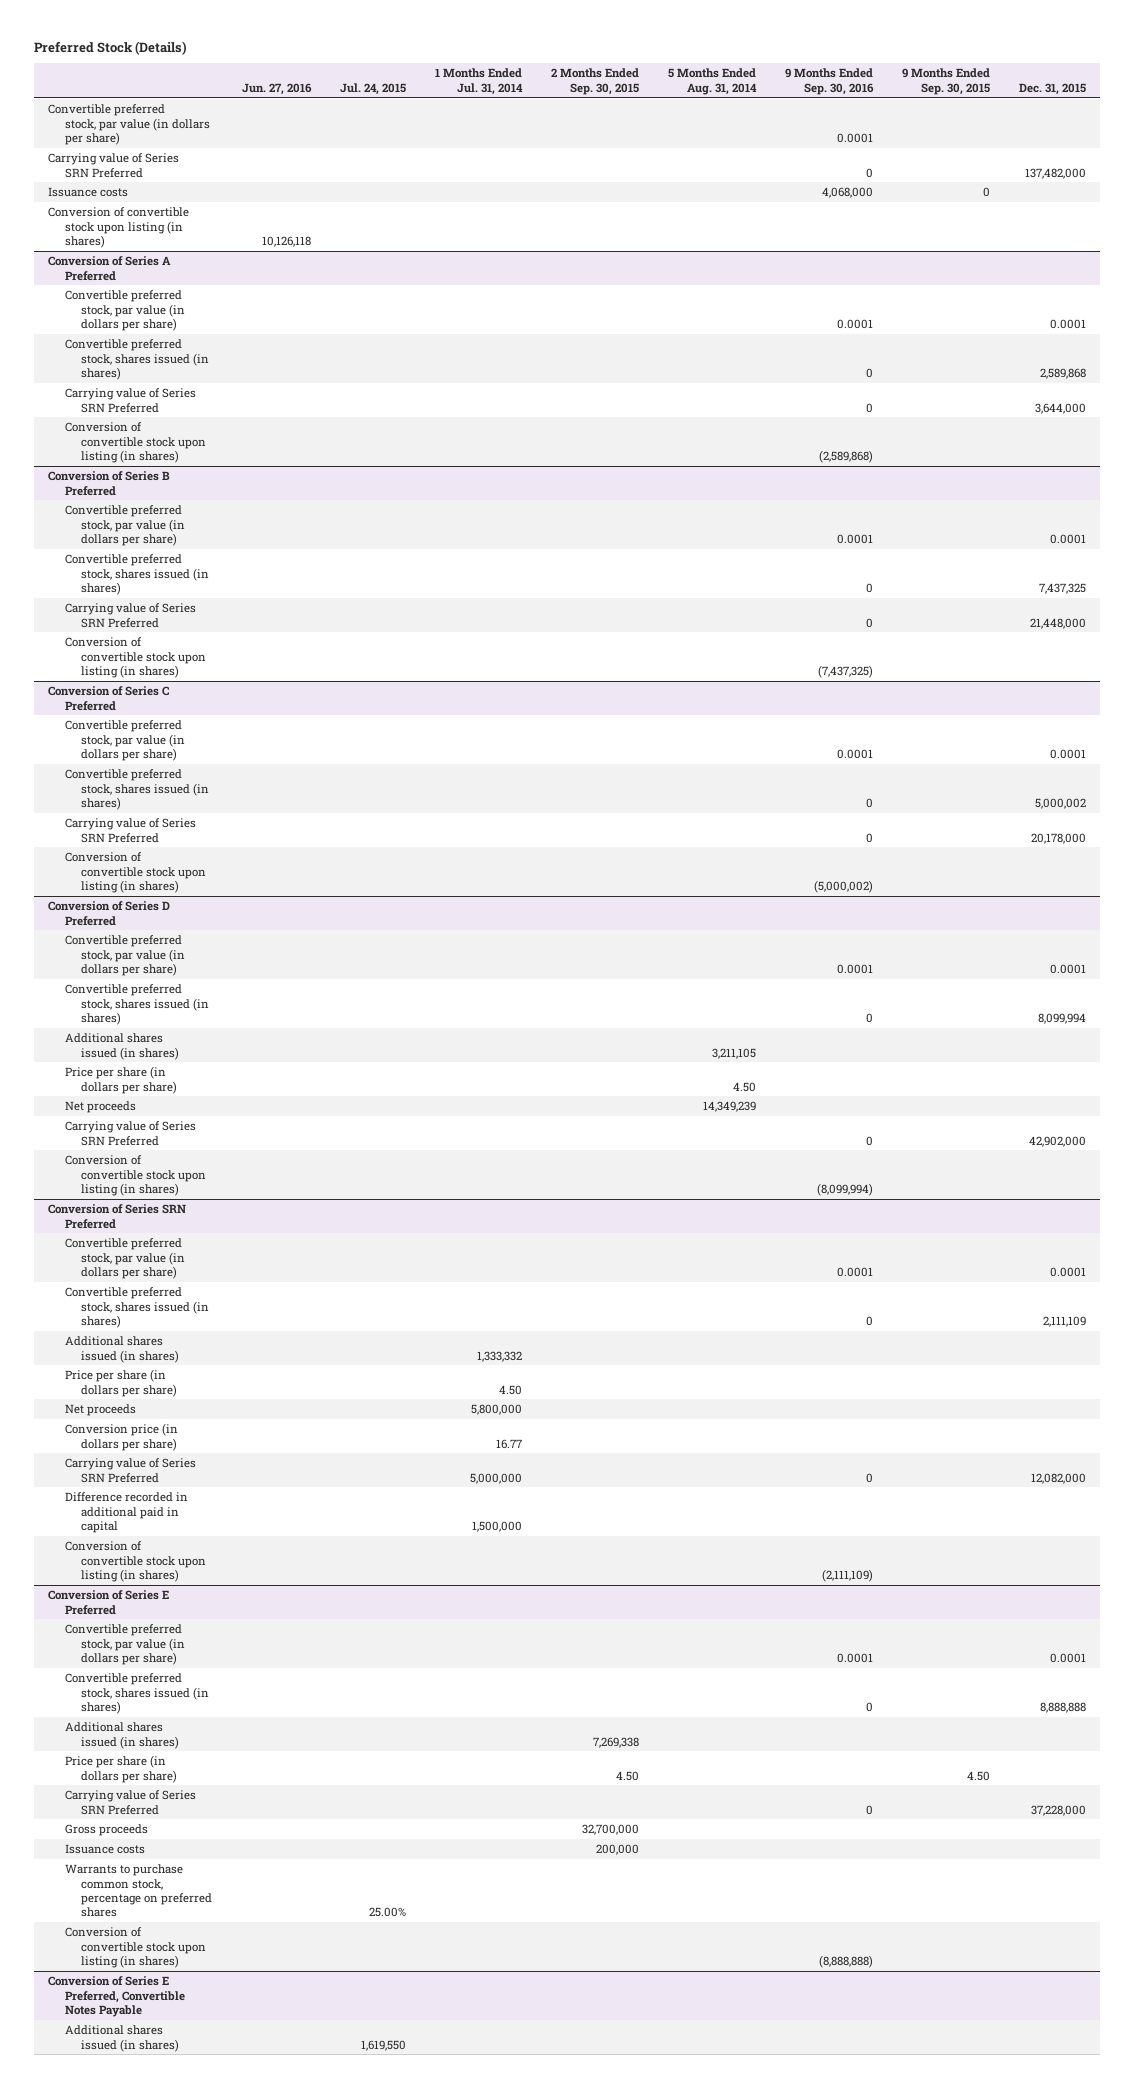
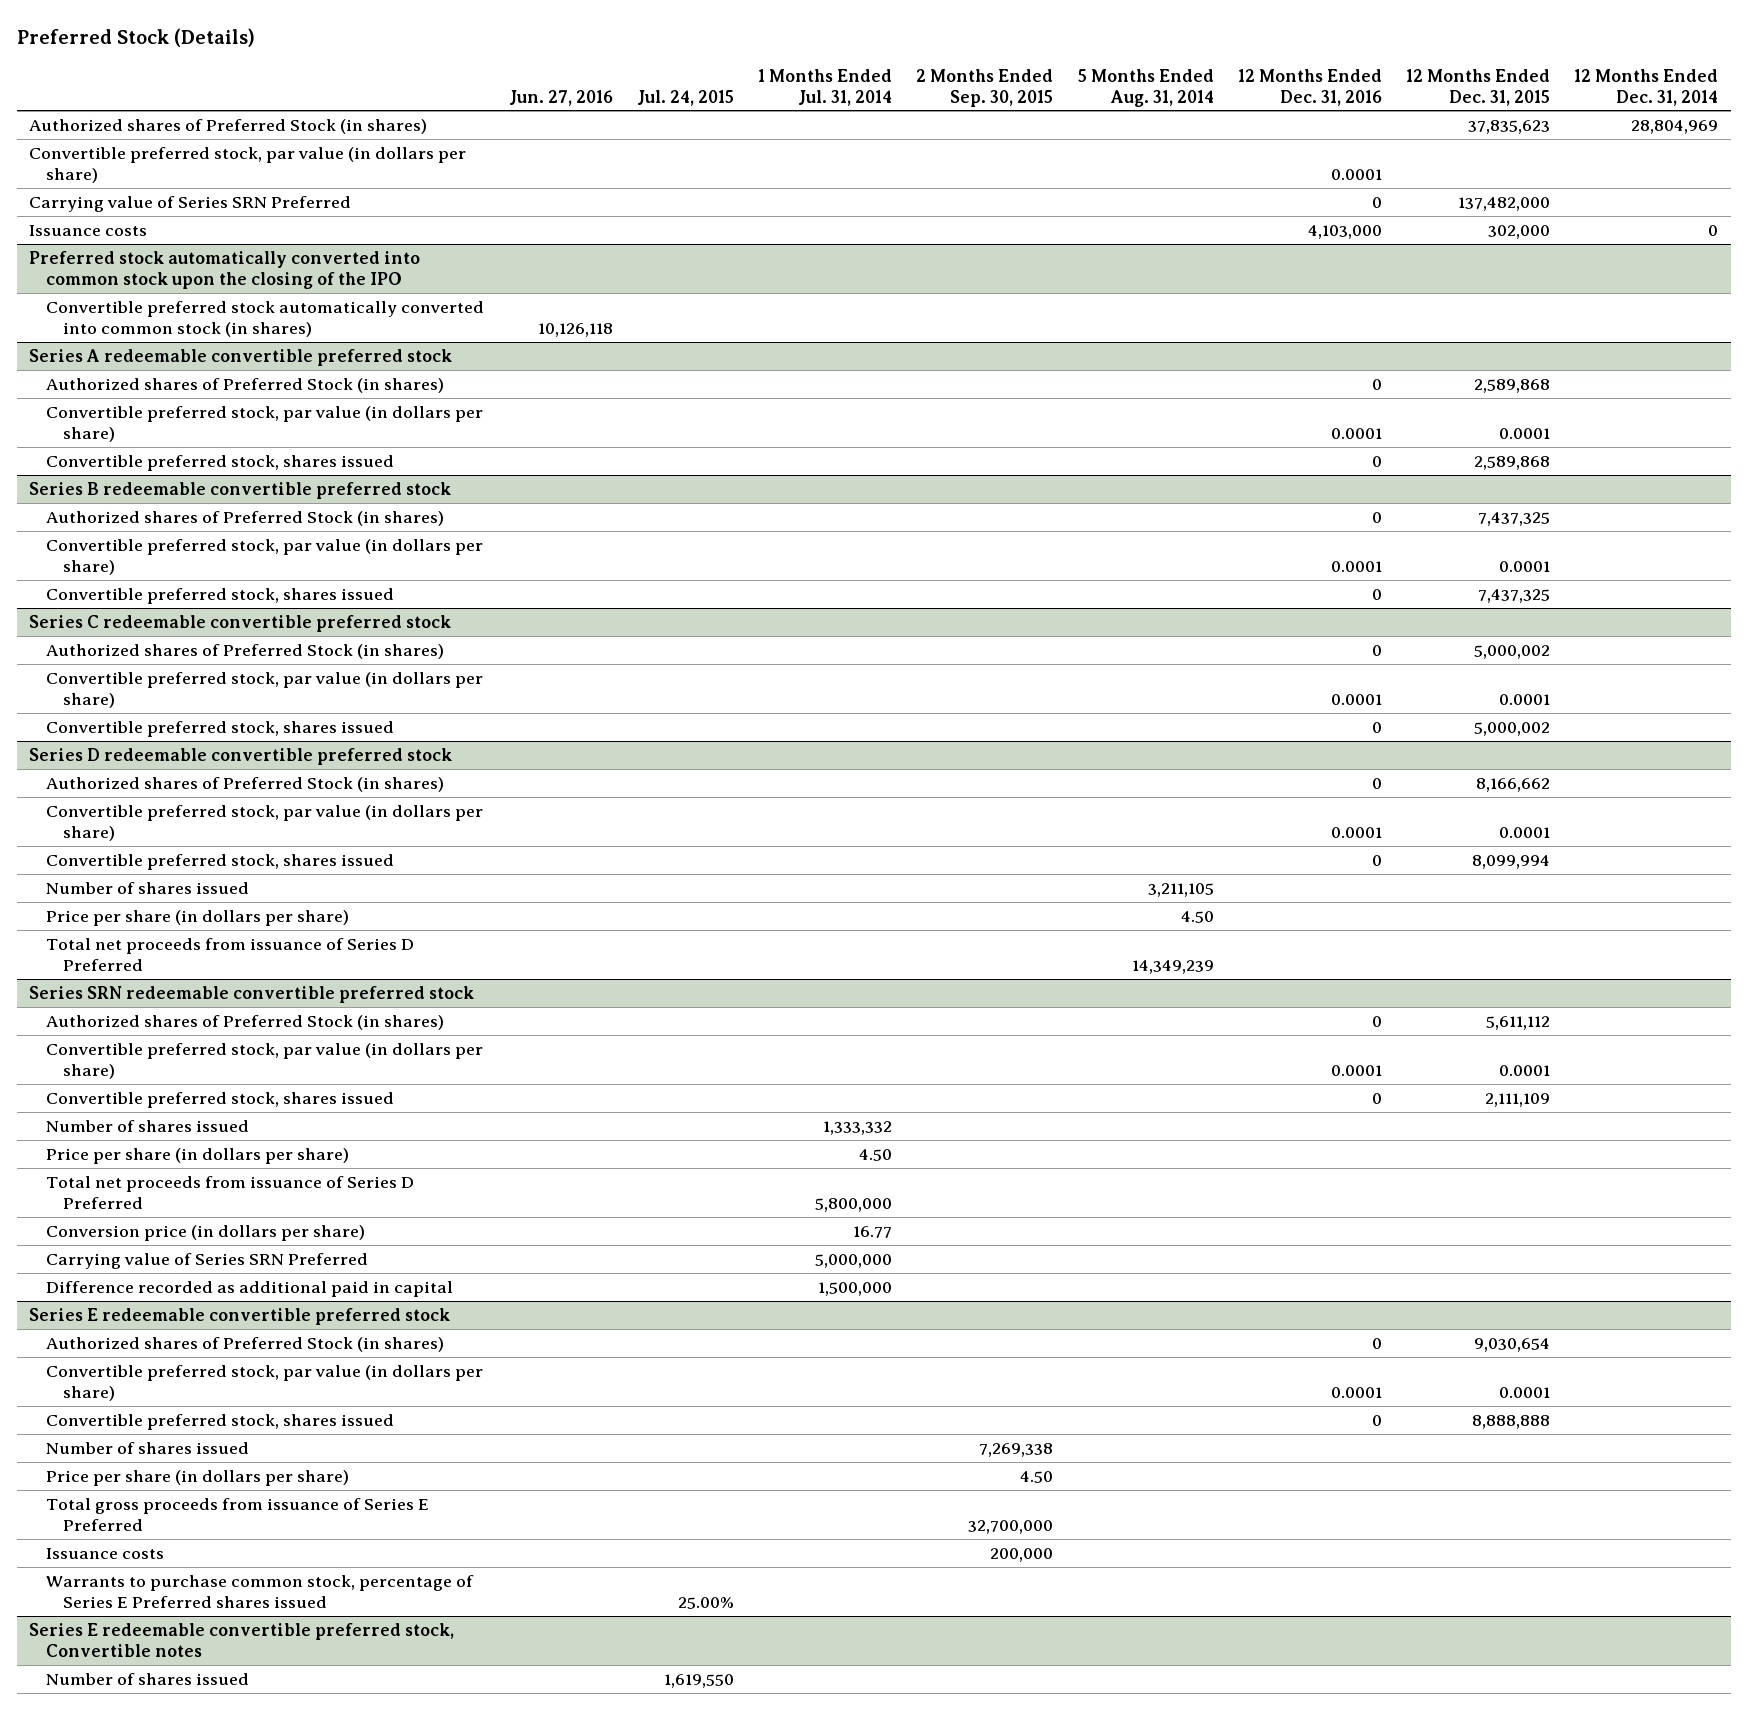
- | Jun. 27, 2016 | Jul. 24, 2015 | 1 Months Ended Jul. 31, 2014 | 2 Months Ended Sep. 30, 2015 | 5 Months Ended Aug. 31, 2014 | 9 Months Ended Sep. 30, 2016 | 9 Months Ended Sep. 30, 2015 | Dec. 31, 2015
+ | Jun. 27, 2016 | Jul. 24, 2015 | 1 Months Ended Jul. 31, 2014 | 2 Months Ended Sep. 30, 2015 | 5 Months Ended Aug. 31, 2014 | 12 Months Ended Dec. 31, 2016 | 12 Months Ended Dec. 31, 2015 | 12 Months Ended Dec. 31, 2014
+ Authorized shares of Preferred Stock (in shares) | | | | | | | 37,835,623 | 28,804,969
- Conversion of convertible stock upon listing (in shares) | 10,126,118 | | | | | | |
- Conversion of Series A Preferred
- Convertible preferred stock, par value (in dollars per share) | | | | | | 0.0001 | | 0.0001
- Convertible preferred stock, shares issued (in shares) | | | | | | 0 | | 2,589,868
- Carrying value of Series SRN Preferred | | | | | | 0 | | 3,644,000
- Conversion of convertible stock upon listing (in shares) | | | | | | (2,589,868) | |
- Conversion of Series B Preferred
+ Preferred stock automatically converted into common stock upon the closing of the IPO
+ Convertible preferred stock automatically converted into common stock (in shares) | 10,126,118 | | | | | | |
+ Series A redeemable convertible preferred stock
+ Authorized shares of Preferred Stock (in shares) | | | | | | 0 | 2,589,868 |
+ Convertible preferred stock, par value (in dollars per share) | | | | | | 0.0001 | 0.0001 |
+ Convertible preferred stock, shares issued | | | | | | 0 | 2,589,868 |
+ Series B redeemable convertible preferred stock
+ Authorized shares of Preferred Stock (in shares) | | | | | | 0 | 7,437,325 |
- Convertible preferred stock, shares issued (in shares) | | | | | | 0 | | 7,437,325
- Carrying value of Series SRN Preferred | | | | | | 0 | | 21,448,000
- Conversion of convertible stock upon listing (in shares) | | | | | | (7,437,325) | |
- Conversion of Series C Preferred
+ Convertible preferred stock, shares issued | | | | | | 0 | 7,437,325 |
+ Series C redeemable convertible preferred stock
+ Authorized shares of Preferred Stock (in shares) | | | | | | 0 | 5,000,002 |
- Convertible preferred stock, shares issued (in shares) | | | | | | 0 | | 5,000,002
- Carrying value of Series SRN Preferred | | | | | | 0 | | 20,178,000
- Conversion of convertible stock upon listing (in shares) | | | | | | (5,000,002) | |
- Conversion of Series D Preferred
+ Convertible preferred stock, shares issued | | | | | | 0 | 5,000,002 |
+ Series D redeemable convertible preferred stock
+ Authorized shares of Preferred Stock (in shares) | | | | | | 0 | 8,166,662 |
- Convertible preferred stock, shares issued (in shares) | | | | | | 0 | | 8,099,994
- Additional shares issued (in shares) | | | | | 3,211,105 | | |
+ Convertible preferred stock, shares issued | | | | | | 0 | 8,099,994 |
+ Number of shares issued | | | | | 3,211,105 | | |
- Net proceeds | | | | | 14,349,239 | | |
- Carrying value of Series SRN Preferred | | | | | | 0 | | 42,902,000
- Conversion of convertible stock upon listing (in shares) | | | | | | (8,099,994) | |
- Conversion of Series SRN Preferred
+ Total net proceeds from issuance of Series D Preferred | | | | | 14,349,239 | | |
+ Series SRN redeemable convertible preferred stock
+ Authorized shares of Preferred Stock (in shares) | | | | | | 0 | 5,611,112 |
- Convertible preferred stock, shares issued (in shares) | | | | | | 0 | | 2,111,109
- Additional shares issued (in shares) | | | 1,333,332 | | | | |
+ Convertible preferred stock, shares issued | | | | | | 0 | 2,111,109 |
+ Number of shares issued | | | 1,333,332 | | | | |
- Net proceeds | | | 5,800,000 | | | | |
+ Total net proceeds from issuance of Series D Preferred | | | 5,800,000 | | | | |
- Difference recorded in additional paid in capital | | | 1,500,000 | | | | |
- Conversion of convertible stock upon listing (in shares) | | | | | | (2,111,109) | |
- Conversion of Series E Preferred
+ Difference recorded as additional paid in capital | | | 1,500,000 | | | | |
+ Series E redeemable convertible preferred stock
+ Authorized shares of Preferred Stock (in shares) | | | | | | 0 | 9,030,654 |
- Convertible preferred stock, shares issued (in shares) | | | | | | 0 | | 8,888,888
- Additional shares issued (in shares) | | | | 7,269,338 | | | |
+ Convertible preferred stock, shares issued | | | | | | 0 | 8,888,888 |
+ Number of shares issued | | | | 7,269,338 | | | |
- Carrying value of Series SRN Preferred | | | | | | 0 | | 37,228,000
- Gross proceeds | | | | 32,700,000 | | | |
+ Total gross proceeds from issuance of Series E Preferred | | | | 32,700,000 | | | |
- Warrants to purchase common stock, percentage on preferred shares | | 25.00% | | | | | |
- Conversion of convertible stock upon listing (in shares) | | | | | | (8,888,888) | |
- Conversion of Series E Preferred, Convertible Notes Payable
- Additional shares issued (in shares) | | 1,619,550 | | | | | |
+ Warrants to purchase common stock, percentage of Series E Preferred shares issued | | 25.00% | | | | | |
+ Series E redeemable convertible preferred stock, Convertible notes
+ Number of shares issued | | 1,619,550 | | | | | |

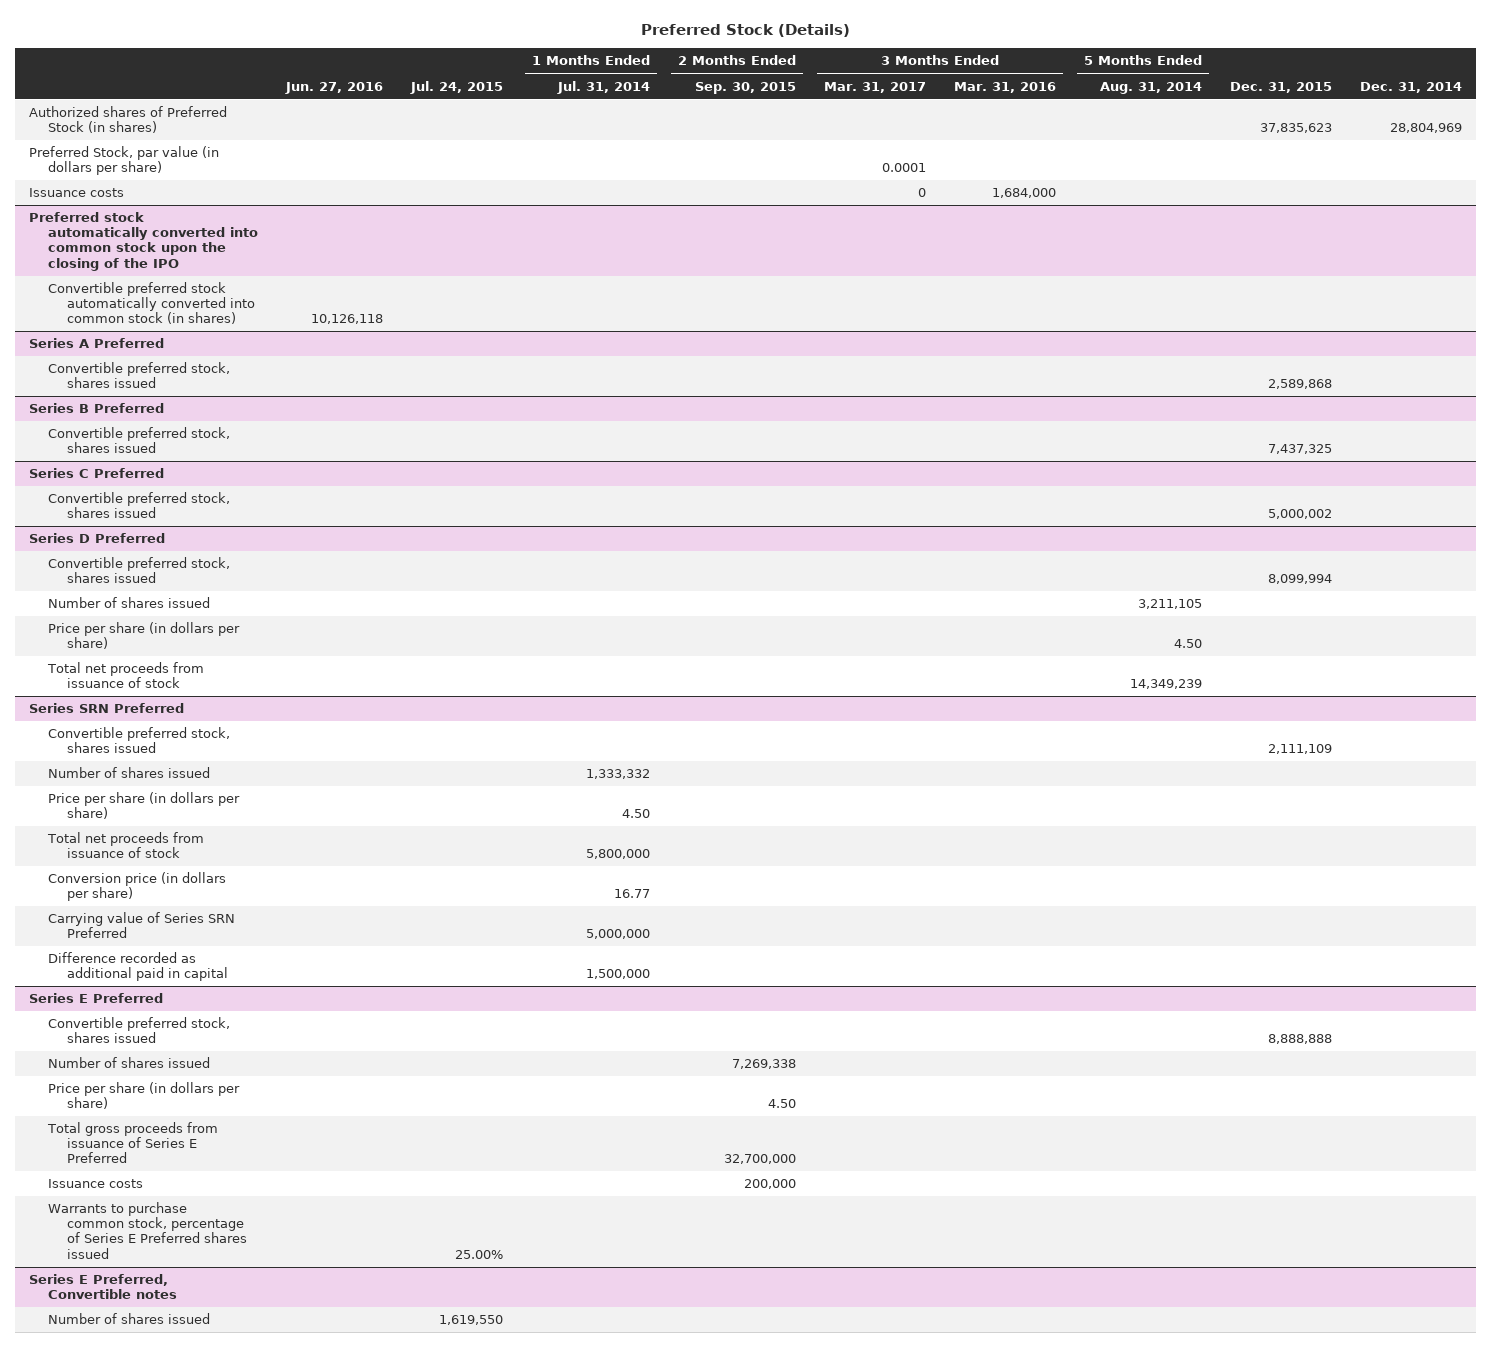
- | Jun. 27, 2016 | Jul. 24, 2015 | 1 Months Ended Jul. 31, 2014 | 2 Months Ended Sep. 30, 2015 | 5 Months Ended Aug. 31, 2014 | 12 Months Ended Dec. 31, 2016 | 12 Months Ended Dec. 31, 2015 | 12 Months Ended Dec. 31, 2014
+ | Jun. 27, 2016 | Jul. 24, 2015 | 1 Months Ended Jul. 31, 2014 | 2 Months Ended Sep. 30, 2015 | 3 Months Ended Mar. 31, 2017 | 3 Months Ended Mar. 31, 2016 | 5 Months Ended Aug. 31, 2014 | Dec. 31, 2015 | Dec. 31, 2014
- Convertible preferred stock, par value (in dollars per share) | | | | | | 0.0001 | |
- Carrying value of Series SRN Preferred | | | | | | 0 | 137,482,000 |
+ Preferred Stock, par value (in dollars per share) | | | | | 0.0001 | | | |
- Series A redeemable convertible preferred stock
- Authorized shares of Preferred Stock (in shares) | | | | | | 0 | 2,589,868 |
- Convertible preferred stock, par value (in dollars per share) | | | | | | 0.0001 | 0.0001 |
+ Series A Preferred
- Series B redeemable convertible preferred stock
- Authorized shares of Preferred Stock (in shares) | | | | | | 0 | 7,437,325 |
- Convertible preferred stock, par value (in dollars per share) | | | | | | 0.0001 | 0.0001 |
+ Series B Preferred
- Series C redeemable convertible preferred stock
- Authorized shares of Preferred Stock (in shares) | | | | | | 0 | 5,000,002 |
- Convertible preferred stock, par value (in dollars per share) | | | | | | 0.0001 | 0.0001 |
+ Series C Preferred
- Series D redeemable convertible preferred stock
- Authorized shares of Preferred Stock (in shares) | | | | | | 0 | 8,166,662 |
- Convertible preferred stock, par value (in dollars per share) | | | | | | 0.0001 | 0.0001 |
+ Series D Preferred
- Total net proceeds from issuance of Series D Preferred | | | | | 14,349,239 | | |
- Series SRN redeemable convertible preferred stock
- Authorized shares of Preferred Stock (in shares) | | | | | | 0 | 5,611,112 |
- Convertible preferred stock, par value (in dollars per share) | | | | | | 0.0001 | 0.0001 |
+ Total net proceeds from issuance of stock | | | | | | | 14,349,239 | |
+ Series SRN Preferred
- Total net proceeds from issuance of Series D Preferred | | | 5,800,000 | | | | |
+ Total net proceeds from issuance of stock | | | 5,800,000 | | | | | |
- Series E redeemable convertible preferred stock
- Authorized shares of Preferred Stock (in shares) | | | | | | 0 | 9,030,654 |
- Convertible preferred stock, par value (in dollars per share) | | | | | | 0.0001 | 0.0001 |
+ Series E Preferred
- Series E redeemable convertible preferred stock, Convertible notes
+ Series E Preferred, Convertible notes

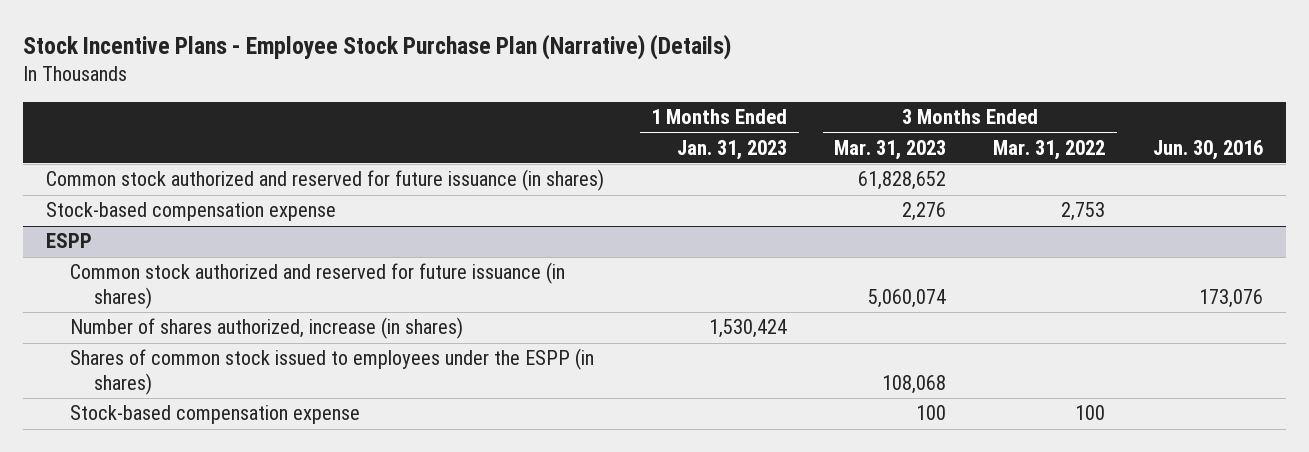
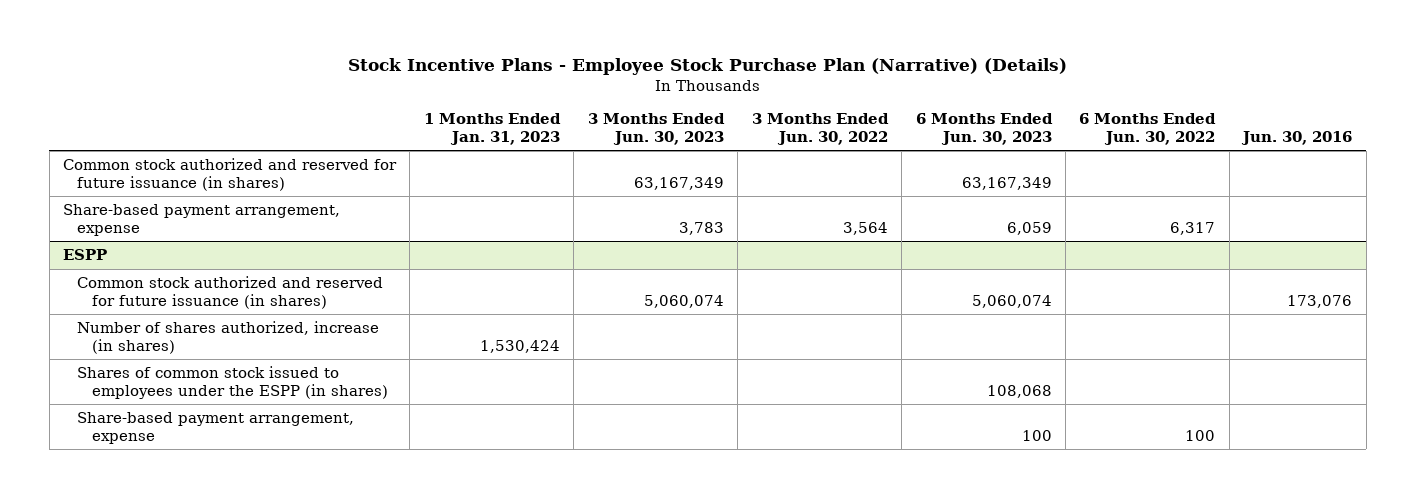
- | 1 Months Ended Jan. 31, 2023 | 3 Months Ended Mar. 31, 2023 | 3 Months Ended Mar. 31, 2022 | Jun. 30, 2016
+ | 1 Months Ended Jan. 31, 2023 | 3 Months Ended Jun. 30, 2023 | 3 Months Ended Jun. 30, 2022 | 6 Months Ended Jun. 30, 2023 | 6 Months Ended Jun. 30, 2022 | Jun. 30, 2016
- Stock-based compensation expense | | 2,276 | 2,753 |
+ Share-based payment arrangement, expense | | 3,783 | 3,564 | 6,059 | 6,317 |
@ ESPP
- Stock-based compensation expense | | 100 | 100 |
+ Share-based payment arrangement, expense | | | | 100 | 100 |

